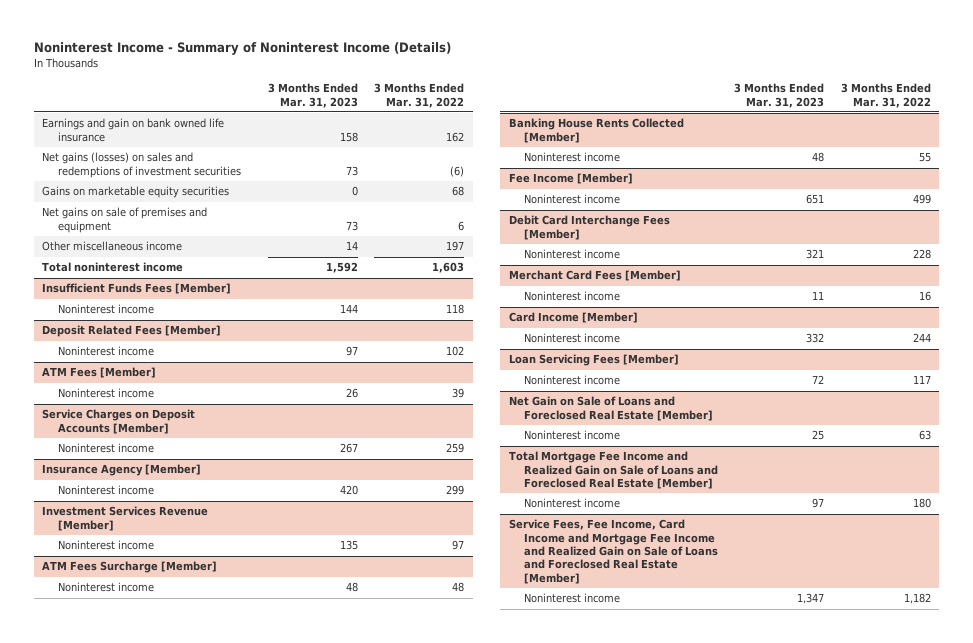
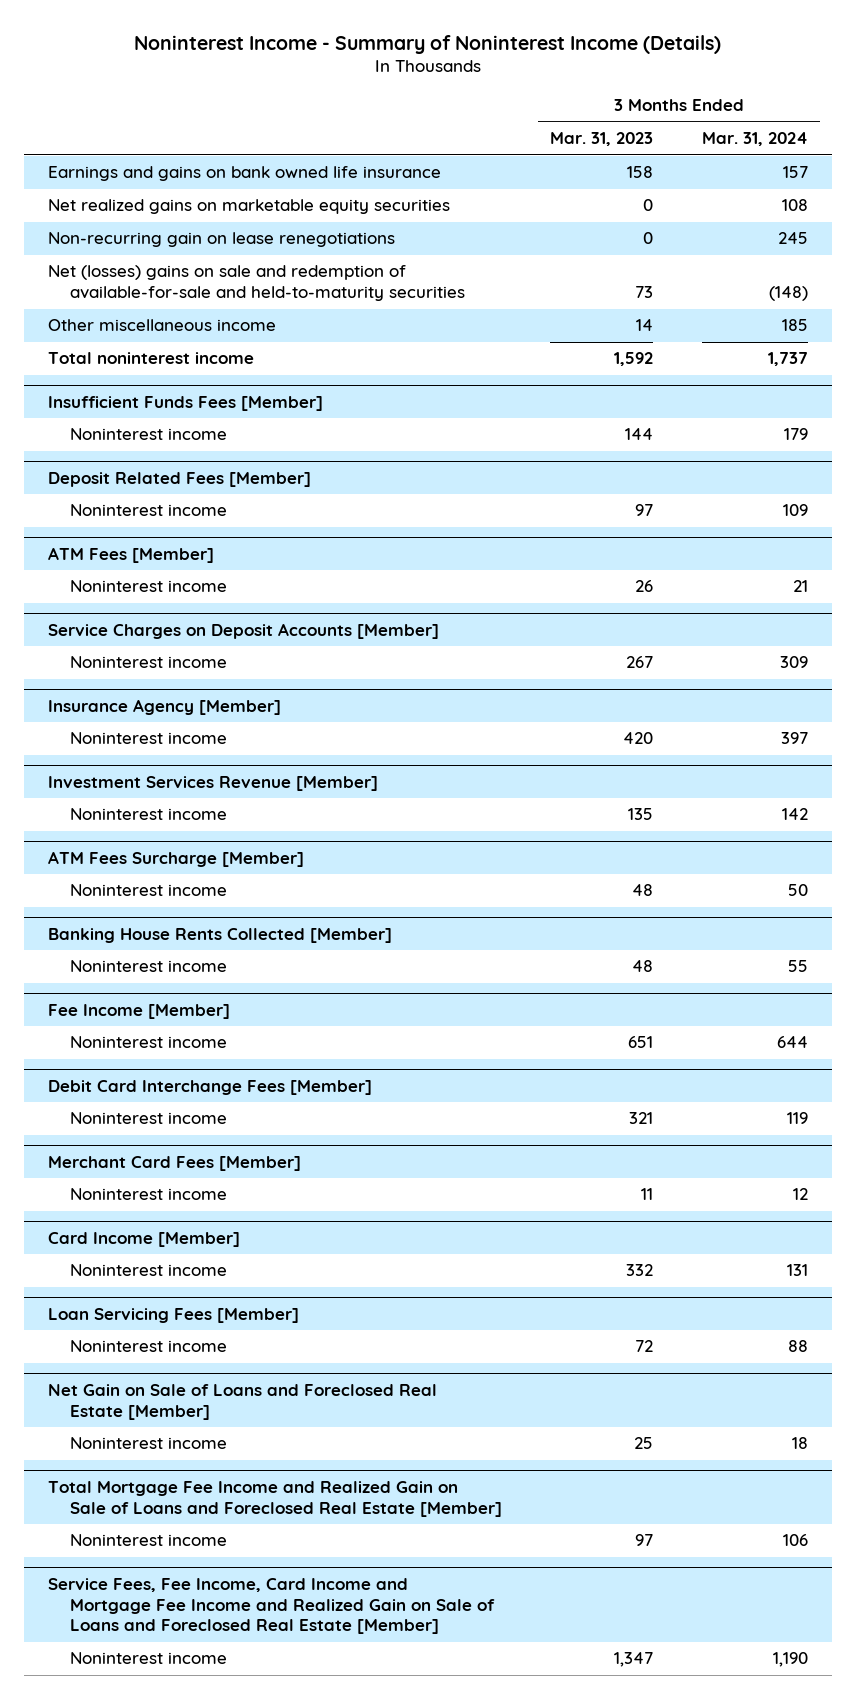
- | 3 Months Ended Mar. 31, 2023 | 3 Months Ended Mar. 31, 2022
+ | 3 Months Ended Mar. 31, 2023 | 3 Months Ended Mar. 31, 2024
- Earnings and gain on bank owned life insurance | 158 | 162
- Net gains (losses) on sales and redemptions of investment securities | 73 | (6)
- Gains on marketable equity securities | 0 | 68
- Net gains on sale of premises and equipment | 73 | 6
+ Earnings and gains on bank owned life insurance | 158 | 157
+ Net realized gains on marketable equity securities | 0 | 108
+ Non-recurring gain on lease renegotiations | 0 | 245
+ Net (losses) gains on sale and redemption of available-for-sale and held-to-maturity securities | 73 | (148)

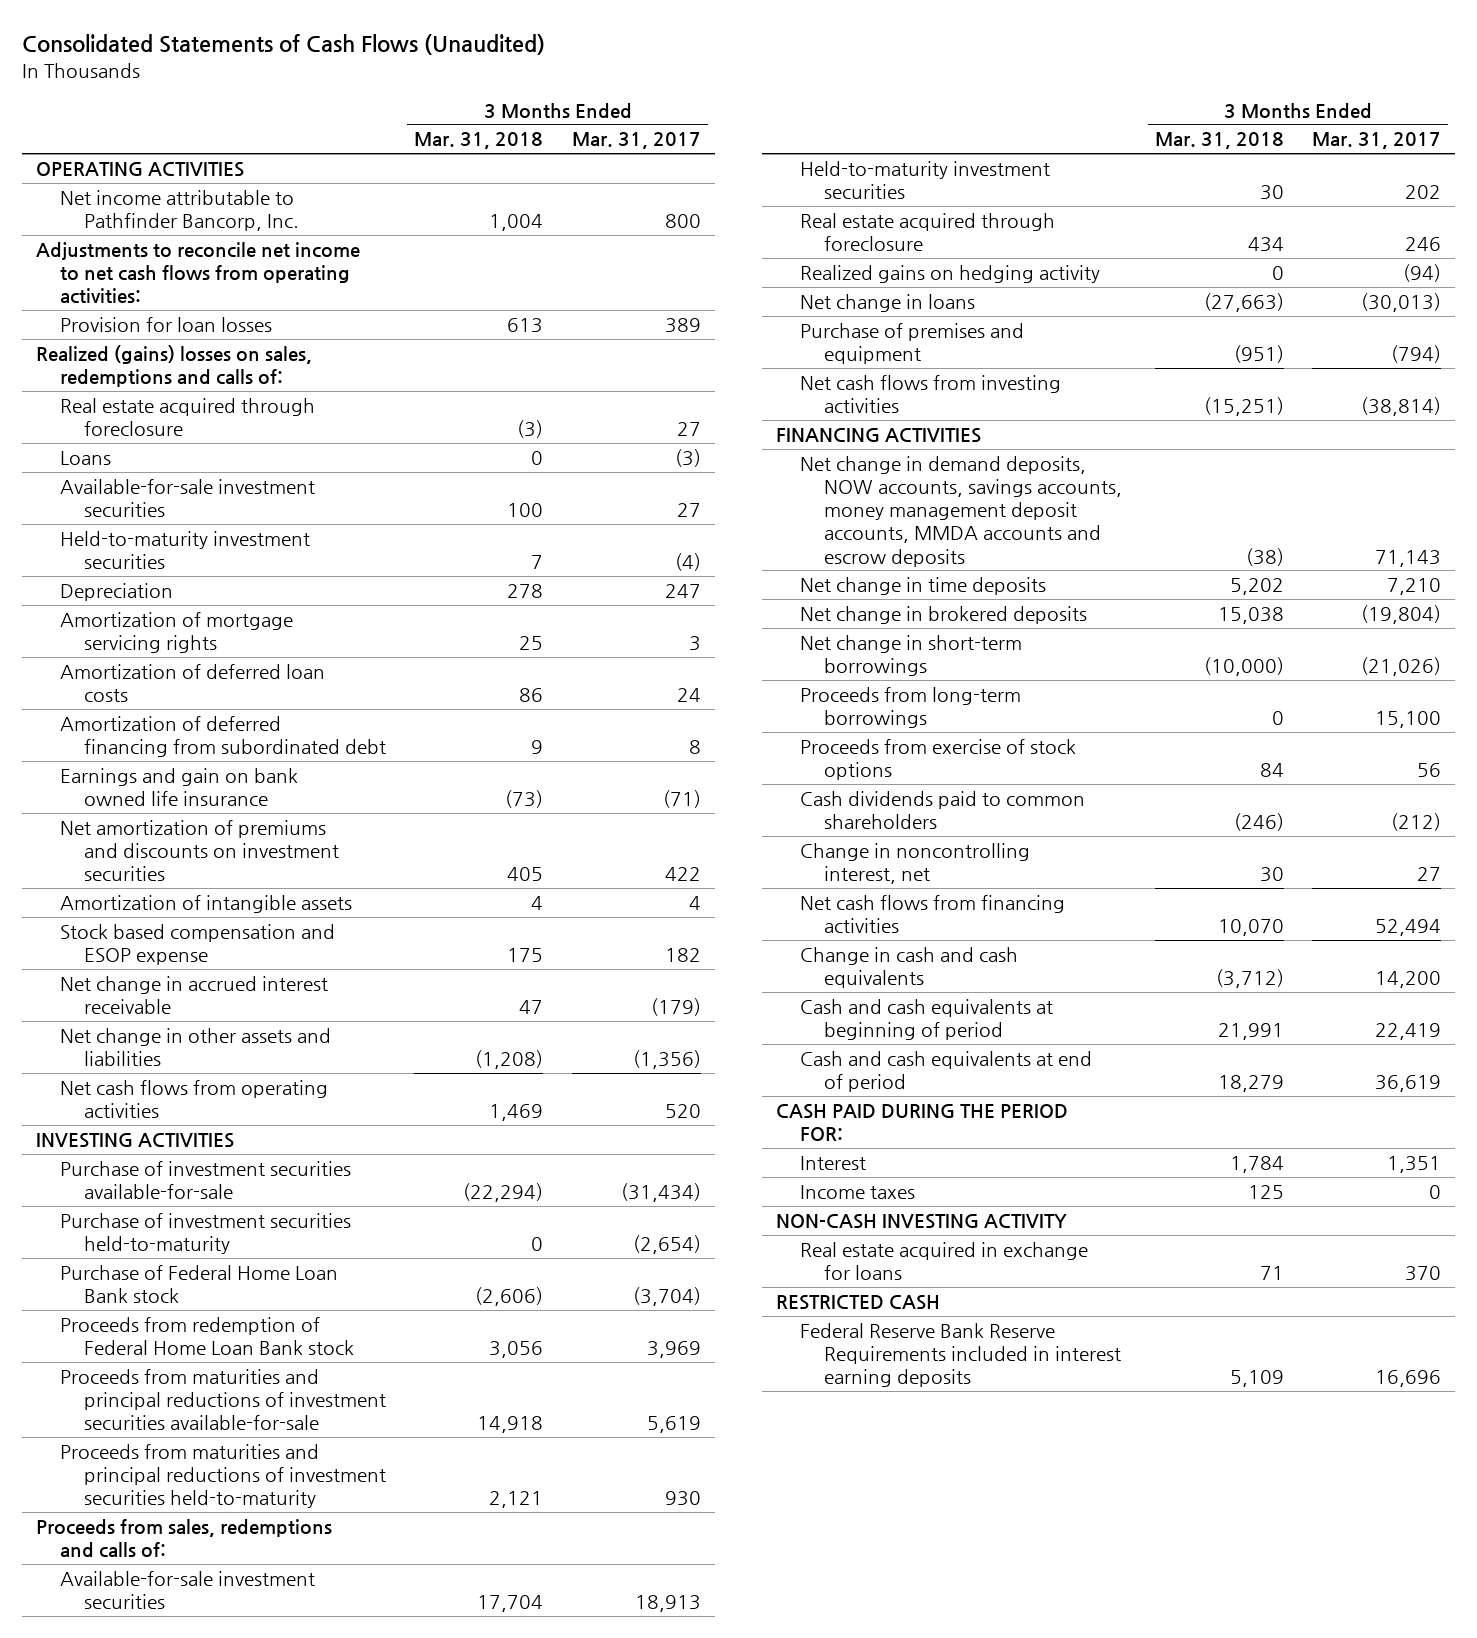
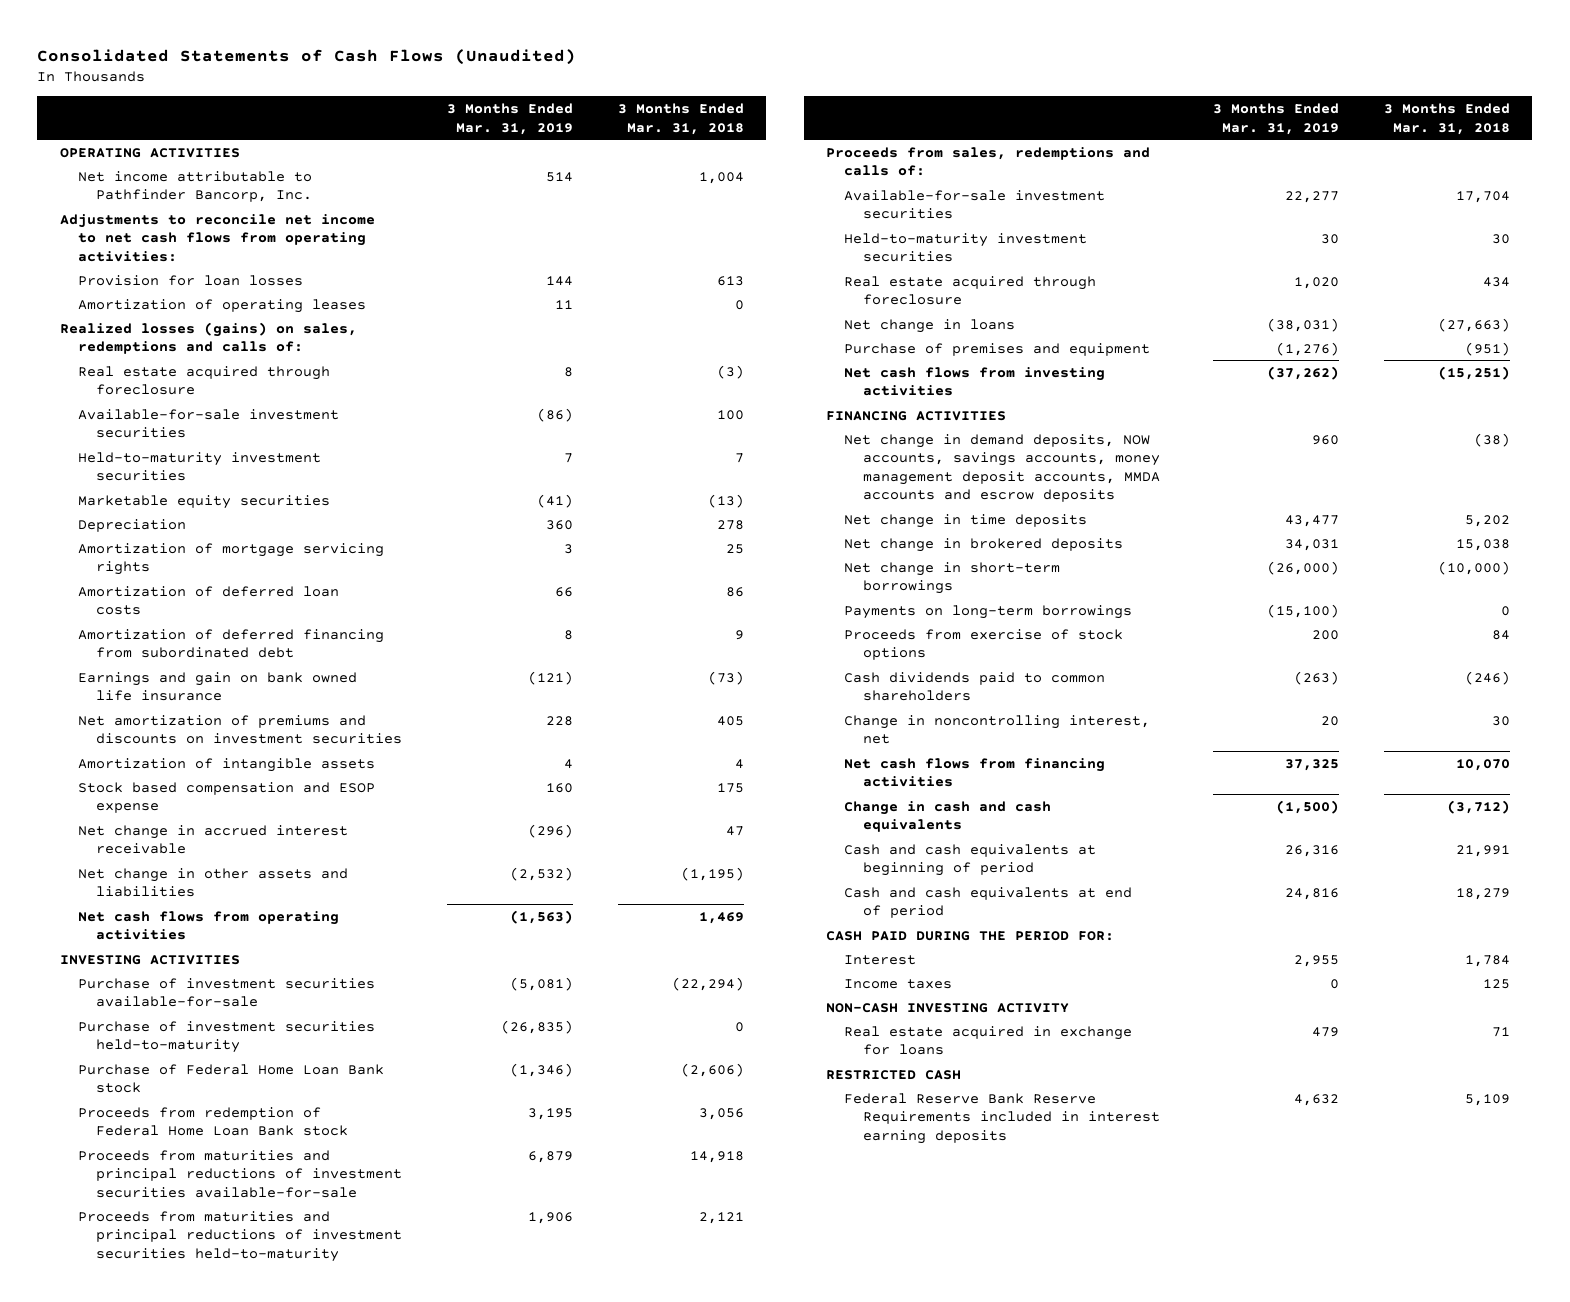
- | 3 Months Ended Mar. 31, 2018 | 3 Months Ended Mar. 31, 2017
+ | 3 Months Ended Mar. 31, 2019 | 3 Months Ended Mar. 31, 2018
- Realized (gains) losses on sales, redemptions and calls of:
+ Amortization of operating leases | 11 | 0
+ Realized losses (gains) on sales, redemptions and calls of:
- Loans | 0 | (3)
+ Marketable equity securities | (41) | (13)
- Net change in other assets and liabilities | (1,208) | (1,356)
+ Net change in other assets and liabilities | (2,532) | (1,195)
- Realized gains on hedging activity | 0 | (94)
- Proceeds from long-term borrowings | 0 | 15,100
+ Payments on long-term borrowings | (15,100) | 0

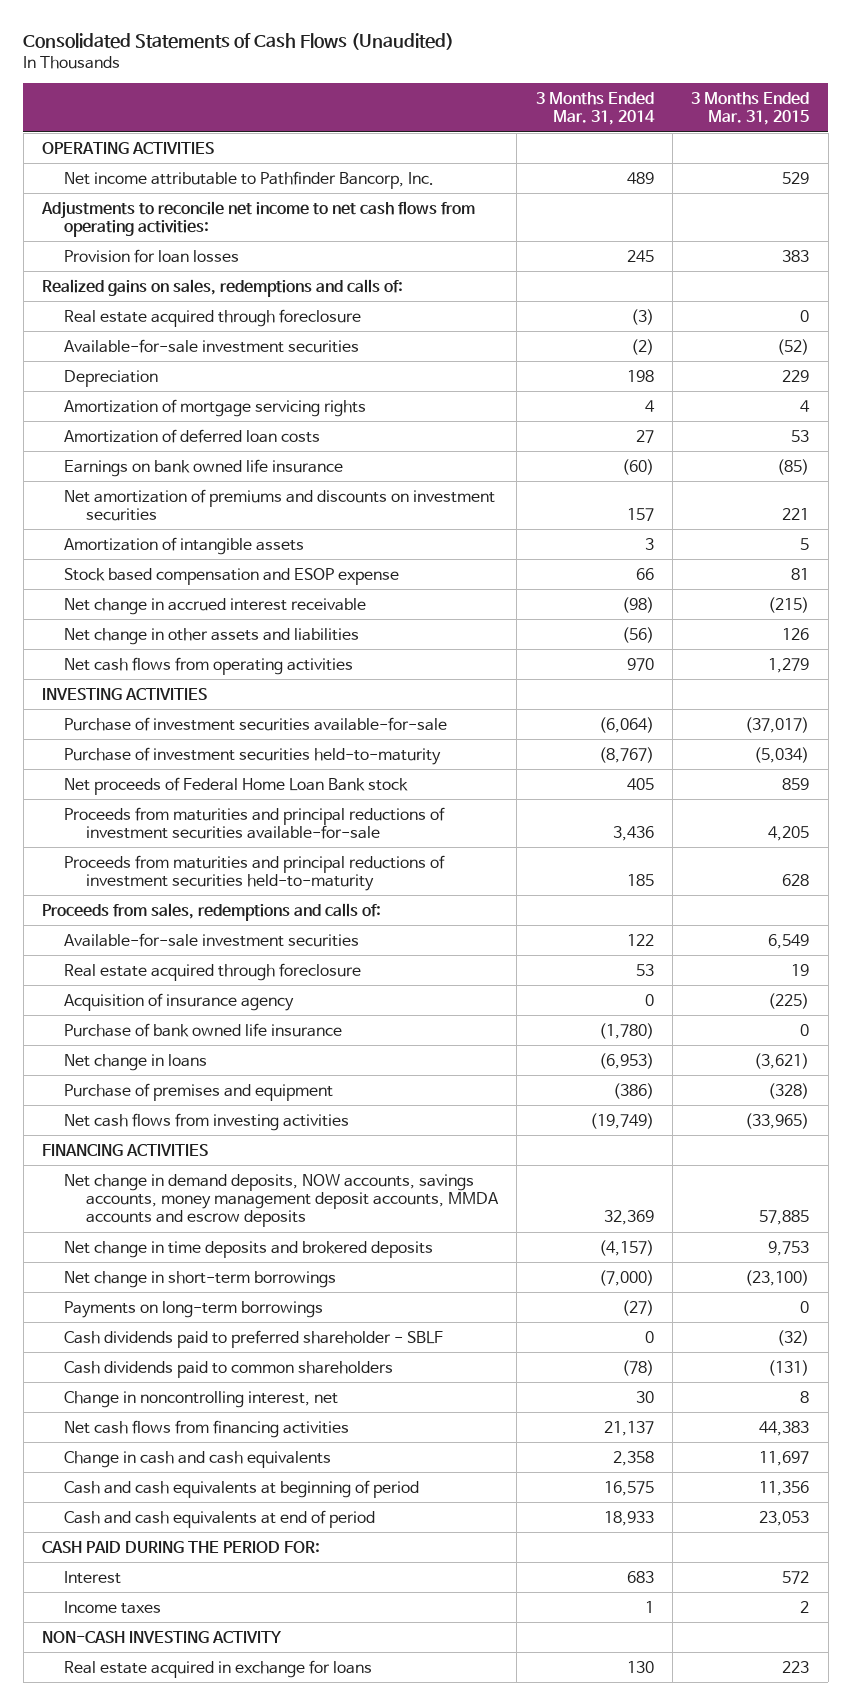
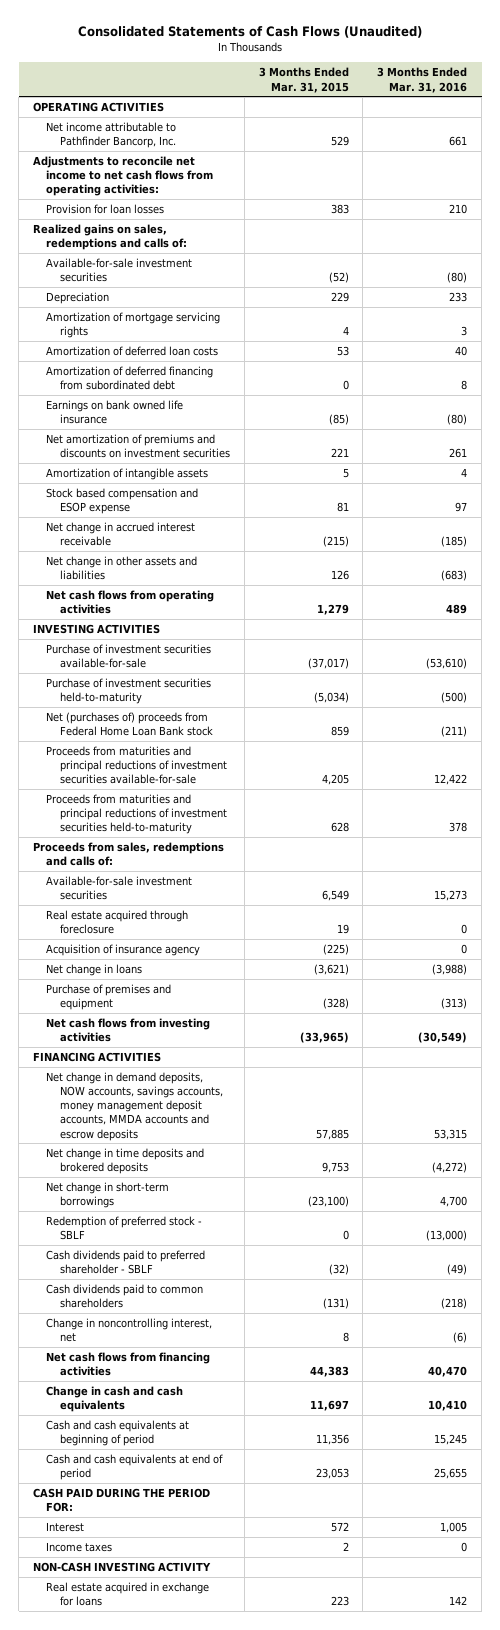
- | 3 Months Ended Mar. 31, 2014 | 3 Months Ended Mar. 31, 2015
+ | 3 Months Ended Mar. 31, 2015 | 3 Months Ended Mar. 31, 2016
- Real estate acquired through foreclosure | (3) | 0
+ Amortization of deferred financing from subordinated debt | 0 | 8
- Net proceeds of Federal Home Loan Bank stock | 405 | 859
+ Net (purchases of) proceeds from Federal Home Loan Bank stock | 859 | (211)
- Purchase of bank owned life insurance | (1,780) | 0
- Payments on long-term borrowings | (27) | 0
+ Redemption of preferred stock - SBLF | 0 | (13,000)

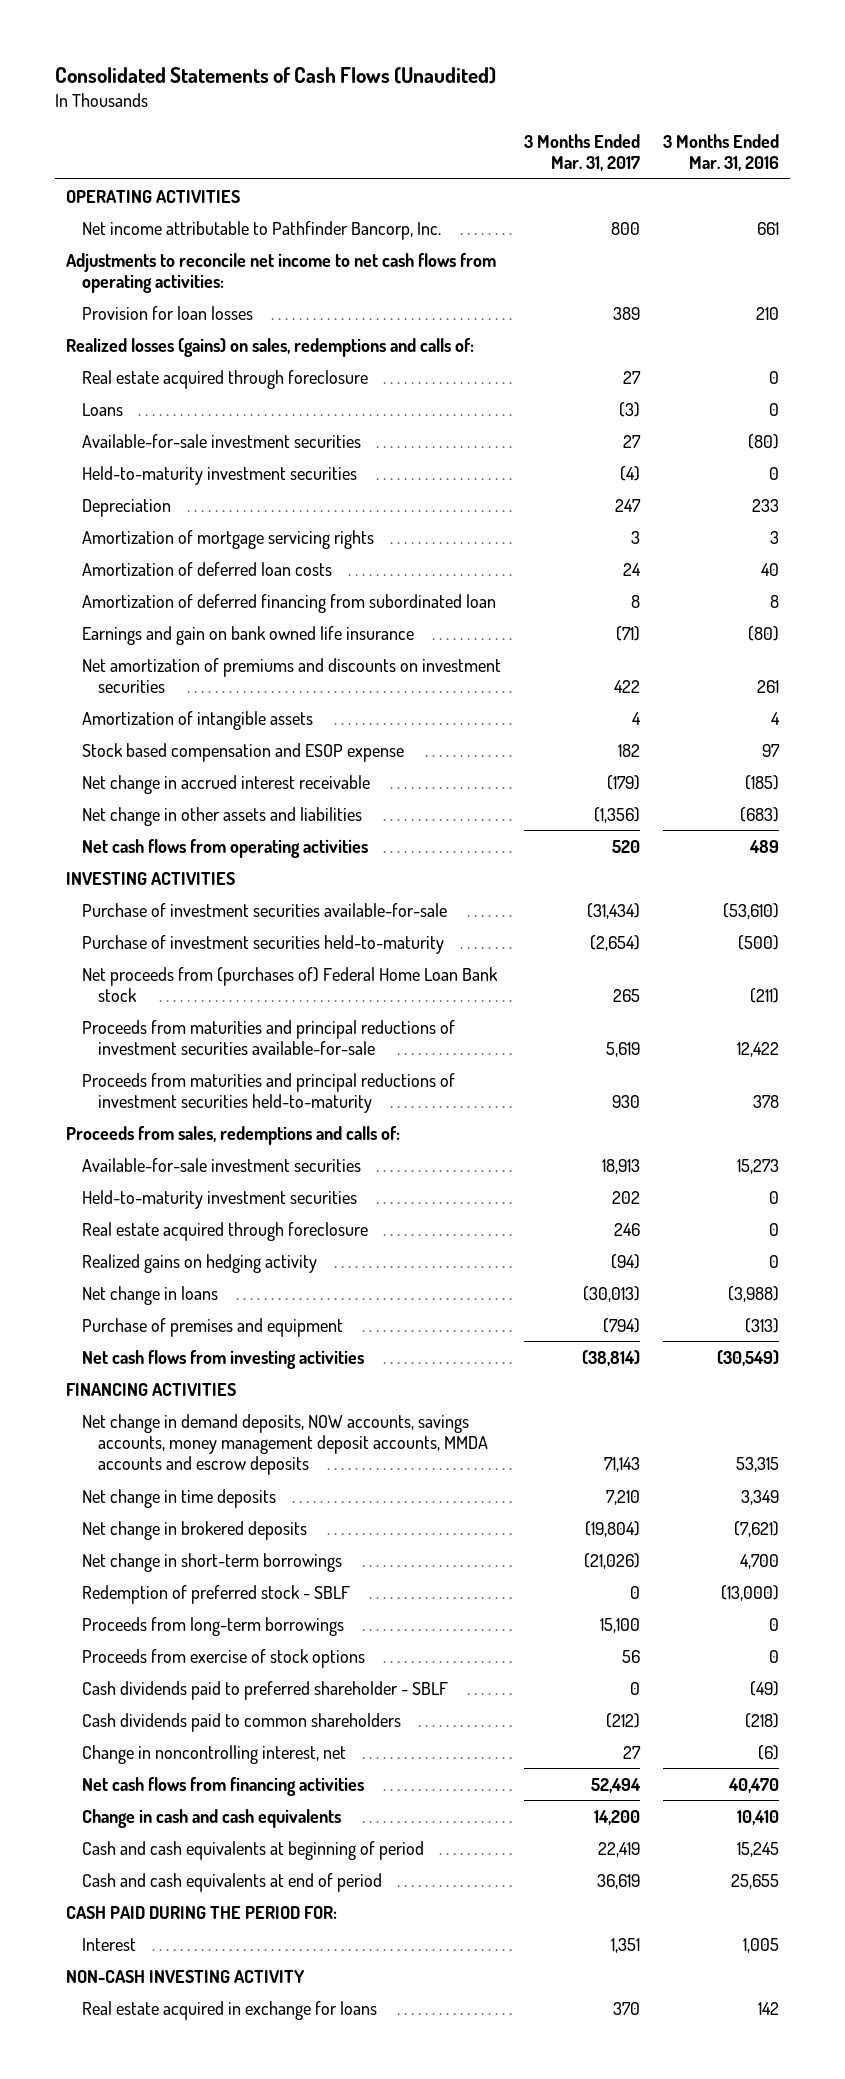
- | 3 Months Ended Mar. 31, 2015 | 3 Months Ended Mar. 31, 2016
+ | 3 Months Ended Mar. 31, 2017 | 3 Months Ended Mar. 31, 2016
- Realized gains on sales, redemptions and calls of:
+ Realized losses (gains) on sales, redemptions and calls of:
+ Real estate acquired through foreclosure | 27 | 0
+ Loans | (3) | 0
+ Held-to-maturity investment securities | (4) | 0
- Amortization of deferred financing from subordinated debt | 0 | 8
- Earnings on bank owned life insurance | (85) | (80)
+ Amortization of deferred financing from subordinated loan | 8 | 8
+ Earnings and gain on bank owned life insurance | (71) | (80)
- Net (purchases of) proceeds from Federal Home Loan Bank stock | 859 | (211)
+ Net proceeds from (purchases of) Federal Home Loan Bank stock | 265 | (211)
+ Held-to-maturity investment securities | 202 | 0
- Acquisition of insurance agency | (225) | 0
+ Realized gains on hedging activity | (94) | 0
- Net change in time deposits and brokered deposits | 9,753 | (4,272)
+ Net change in time deposits | 7,210 | 3,349
+ Net change in brokered deposits | (19,804) | (7,621)
+ Proceeds from long-term borrowings | 15,100 | 0
+ Proceeds from exercise of stock options | 56 | 0
- Income taxes | 2 | 0

